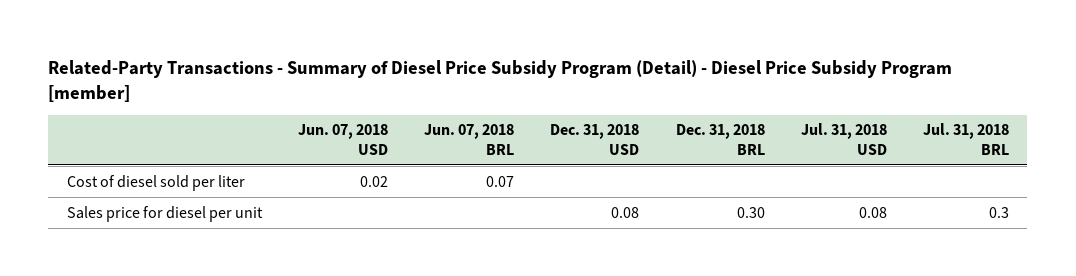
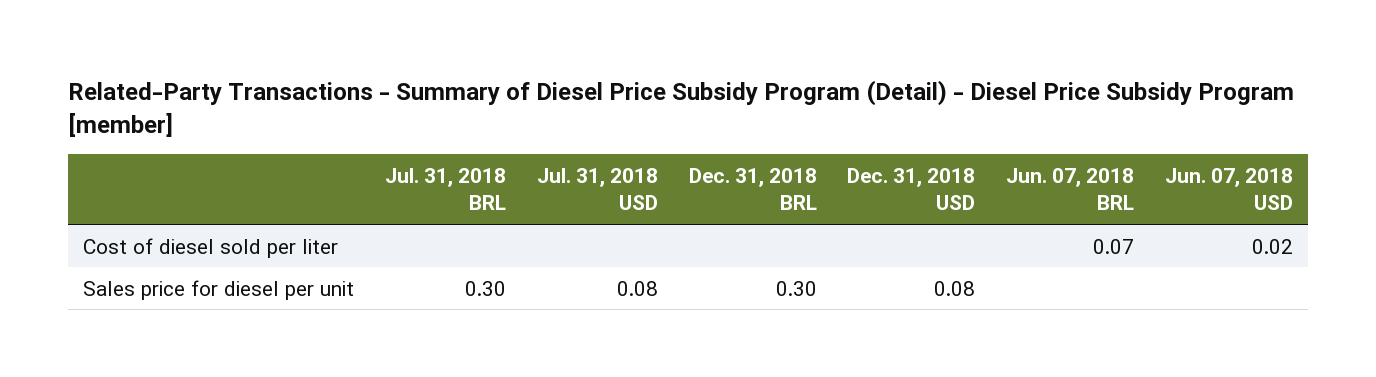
- | Jun. 07, 2018 USD | Jun. 07, 2018 BRL | Dec. 31, 2018 USD | Dec. 31, 2018 BRL | Jul. 31, 2018 USD | Jul. 31, 2018 BRL
+ | Jul. 31, 2018 BRL | Jul. 31, 2018 USD | Dec. 31, 2018 BRL | Dec. 31, 2018 USD | Jun. 07, 2018 BRL | Jun. 07, 2018 USD
- Sales price for diesel per unit | | | 0.08 | 0.30 | 0.08 | 0.3
+ Sales price for diesel per unit | 0.30 | 0.08 | 0.30 | 0.08 | |

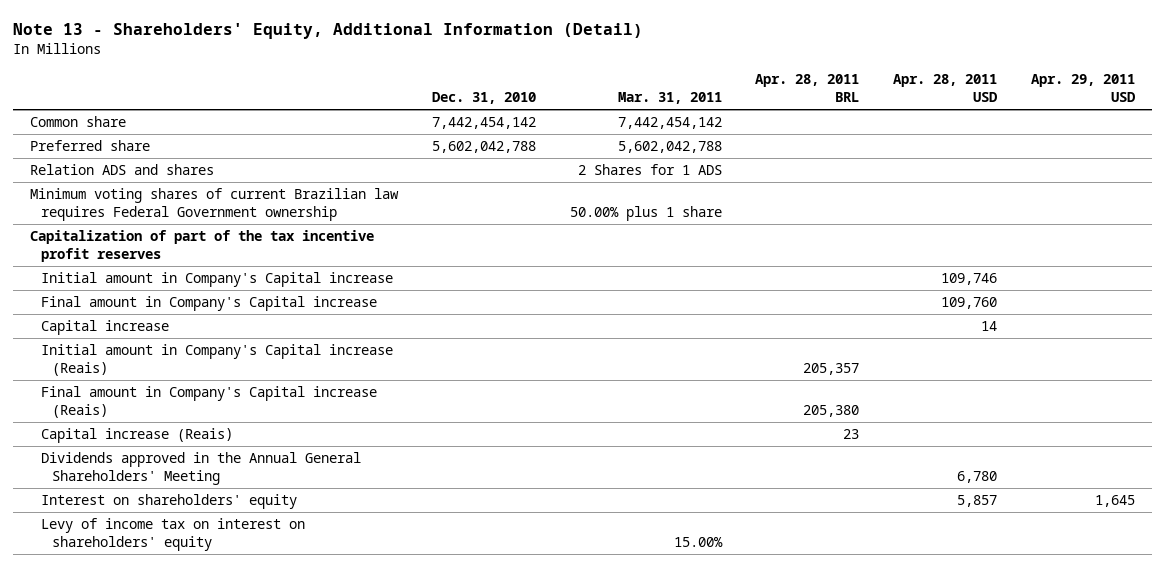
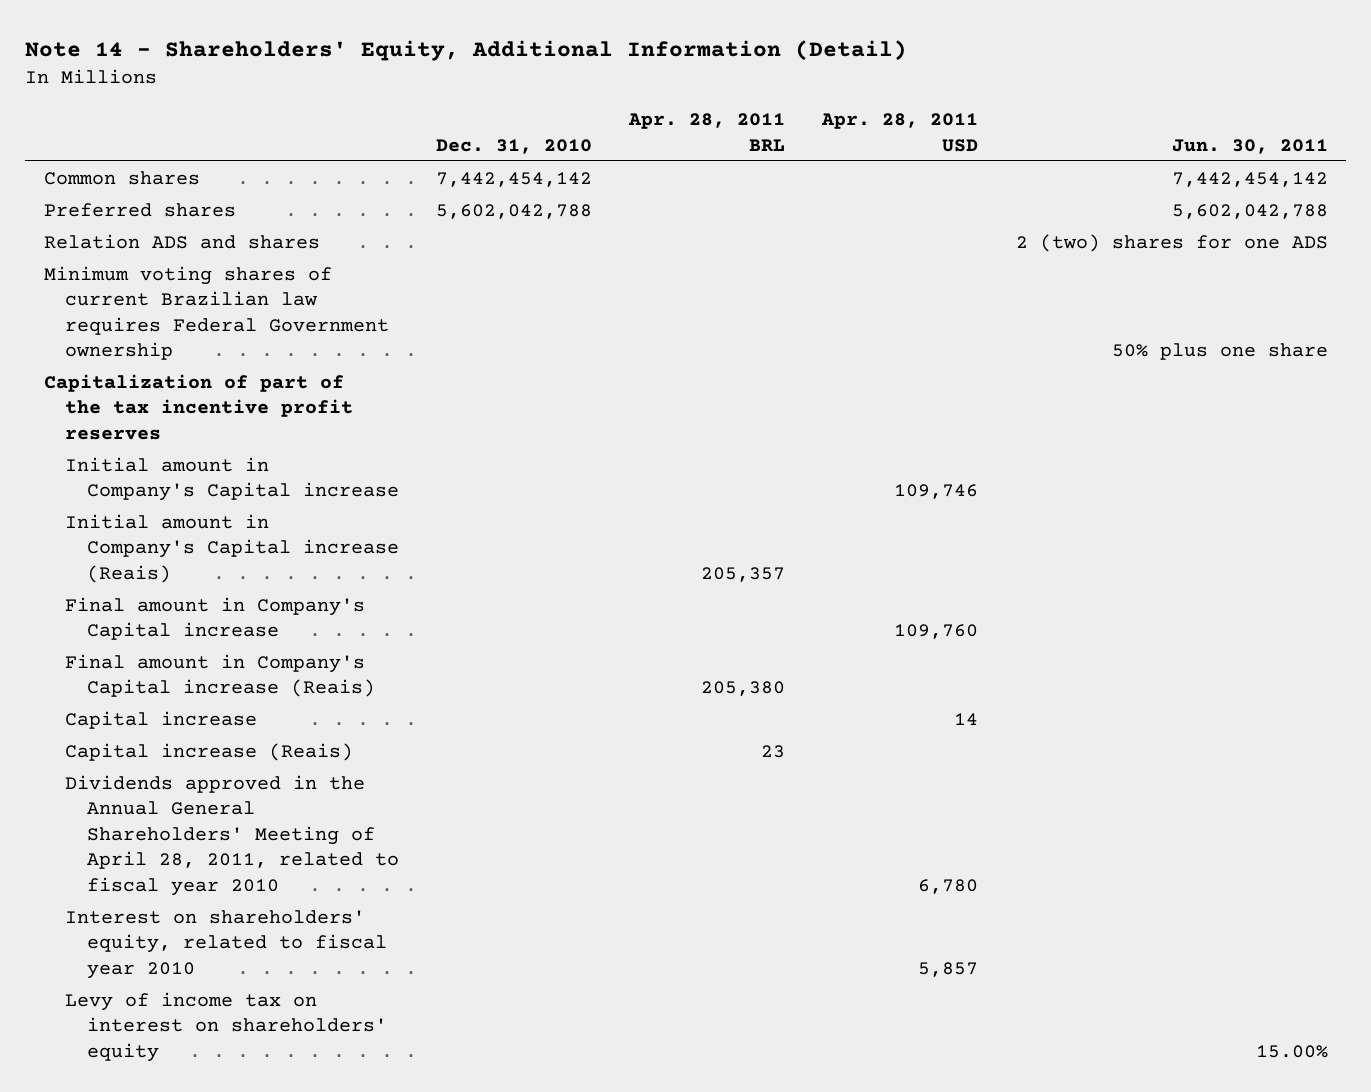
- Note 13 - Shareholders' Equity, Additional Information (Detail)
+ Note 14 - Shareholders' Equity, Additional Information (Detail)
- | Dec. 31, 2010 | Mar. 31, 2011 | Apr. 28, 2011 BRL | Apr. 28, 2011 USD | Apr. 29, 2011 USD
+ | Dec. 31, 2010 | Apr. 28, 2011 BRL | Apr. 28, 2011 USD | Jun. 30, 2011
- Common share | 7,442,454,142 | 7,442,454,142 | | |
- Preferred share | 5,602,042,788 | 5,602,042,788 | | |
+ Common shares | 7,442,454,142 | | | 7,442,454,142
+ Preferred shares | 5,602,042,788 | | | 5,602,042,788
moved down: Final amount in Company's Capital increase | | | 109,760 |
moved down: Capital increase | | | 14 |
- Dividends approved in the Annual General Shareholders' Meeting | | | | 6,780 |
- Interest on shareholders' equity | | | | 5,857 | 1,645
+ Dividends approved in the Annual General Shareholders' Meeting of April 28, 2011, related to fiscal year 2010 | | | 6,780 |
+ Interest on shareholders' equity, related to fiscal year 2010 | | | 5,857 |

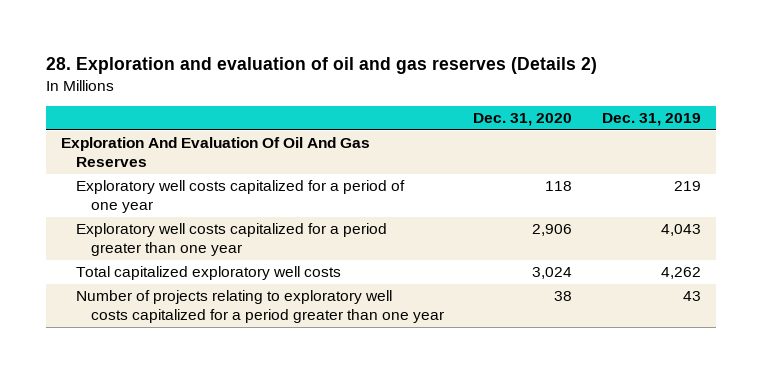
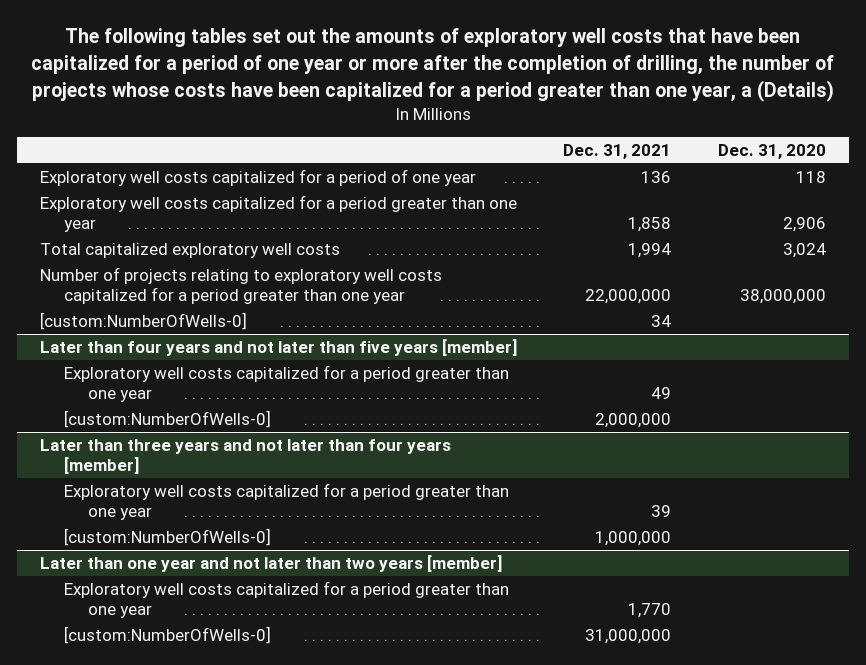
- 28. Exploration and evaluation of oil and gas reserves (Details 2)
+ The following tables set out the amounts of exploratory well costs that have been capitalized for a period of one year or more after the completion of drilling, the number of projects whose costs have been capitalized for a period greater than one year, a (Details)
- | Dec. 31, 2020 | Dec. 31, 2019
+ | Dec. 31, 2021 | Dec. 31, 2020
- Exploration And Evaluation Of Oil And Gas Reserves
- Number of projects relating to exploratory well costs capitalized for a period greater than one year | 38 | 43
+ Number of projects relating to exploratory well costs capitalized for a period greater than one year | 22,000,000 | 38,000,000
+ [custom:NumberOfWells-0] | 34 |
+ Later than four years and not later than five years [member]
+ Exploratory well costs capitalized for a period greater than one year | 49 |
+ [custom:NumberOfWells-0] | 2,000,000 |
+ Later than three years and not later than four years [member]
+ Exploratory well costs capitalized for a period greater than one year | 39 |
+ [custom:NumberOfWells-0] | 1,000,000 |
+ Later than one year and not later than two years [member]
+ Exploratory well costs capitalized for a period greater than one year | 1,770 |
+ [custom:NumberOfWells-0] | 31,000,000 |

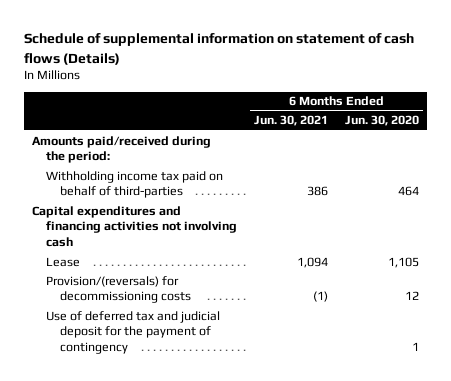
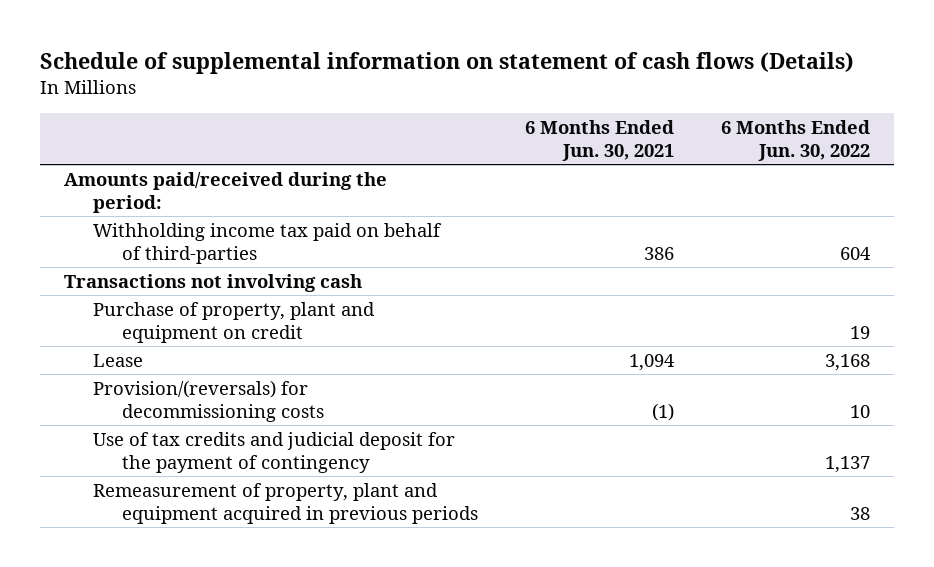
- | 6 Months Ended Jun. 30, 2021 | 6 Months Ended Jun. 30, 2020
+ | 6 Months Ended Jun. 30, 2021 | 6 Months Ended Jun. 30, 2022
- Capital expenditures and financing activities not involving cash
+ Transactions not involving cash
+ Purchase of property, plant and equipment on credit | | 19
- Use of deferred tax and judicial deposit for the payment of contingency | | 1
+ Use of tax credits and judicial deposit for the payment of contingency | | 1,137
+ Remeasurement of property, plant and equipment acquired in previous periods | | 38

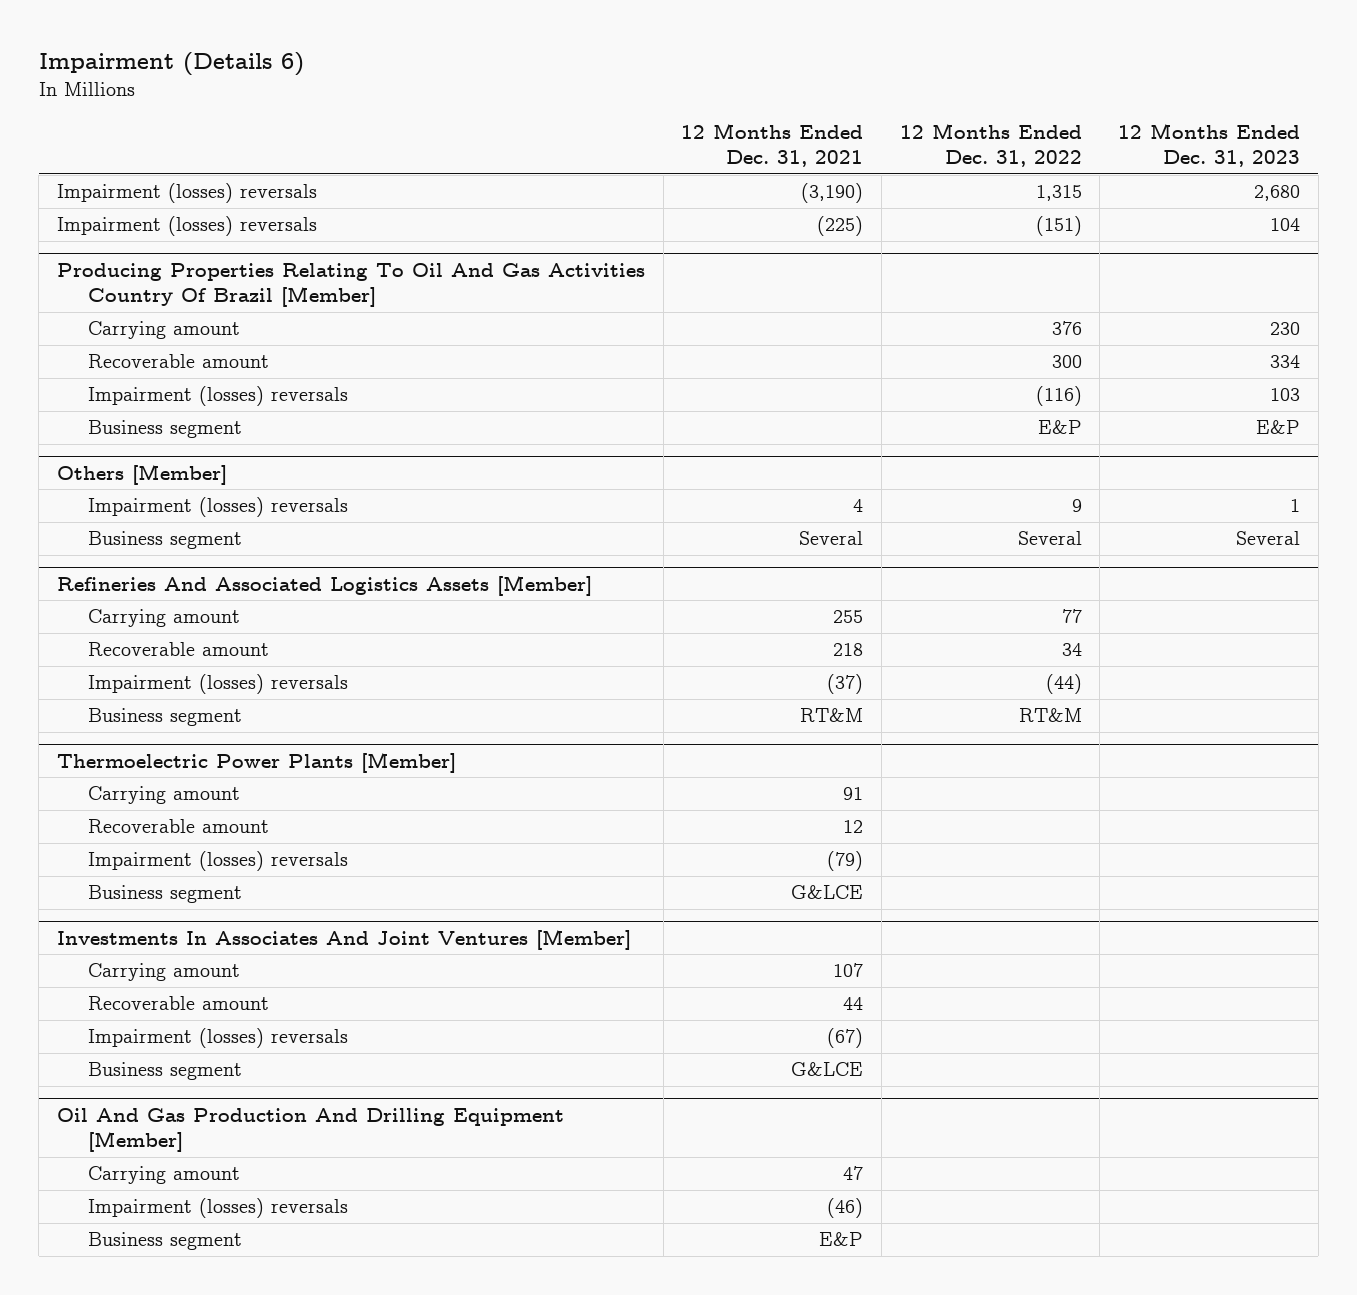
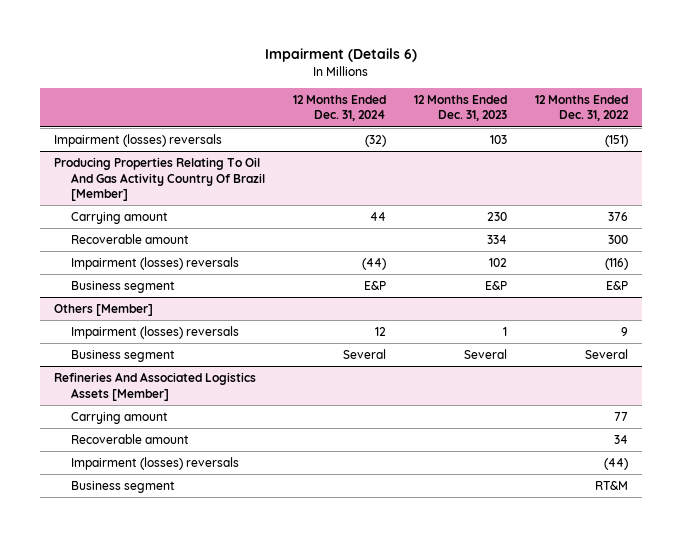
- | 12 Months Ended Dec. 31, 2021 | 12 Months Ended Dec. 31, 2022 | 12 Months Ended Dec. 31, 2023
+ | 12 Months Ended Dec. 31, 2024 | 12 Months Ended Dec. 31, 2023 | 12 Months Ended Dec. 31, 2022
- Impairment (losses) reversals | (3,190) | 1,315 | 2,680
- Impairment (losses) reversals | (225) | (151) | 104
- Producing Properties Relating To Oil And Gas Activities Country Of Brazil [Member]
+ Impairment (losses) reversals | (32) | 103 | (151)
+ Producing Properties Relating To Oil And Gas Activity Country Of Brazil [Member]
- Impairment (losses) reversals | | (116) | 103
+ Impairment (losses) reversals | (44) | 102 | (116)
- Thermoelectric Power Plants [Member]
- Carrying amount | 91 | |
- Recoverable amount | 12 | |
- Impairment (losses) reversals | (79) | |
- Business segment | G&LCE | |
- Investments In Associates And Joint Ventures [Member]
- Carrying amount | 107 | |
- Recoverable amount | 44 | |
- Impairment (losses) reversals | (67) | |
- Business segment | G&LCE | |
- Oil And Gas Production And Drilling Equipment [Member]
- Carrying amount | 47 | |
- Impairment (losses) reversals | (46) | |
- Business segment | E&P | |

